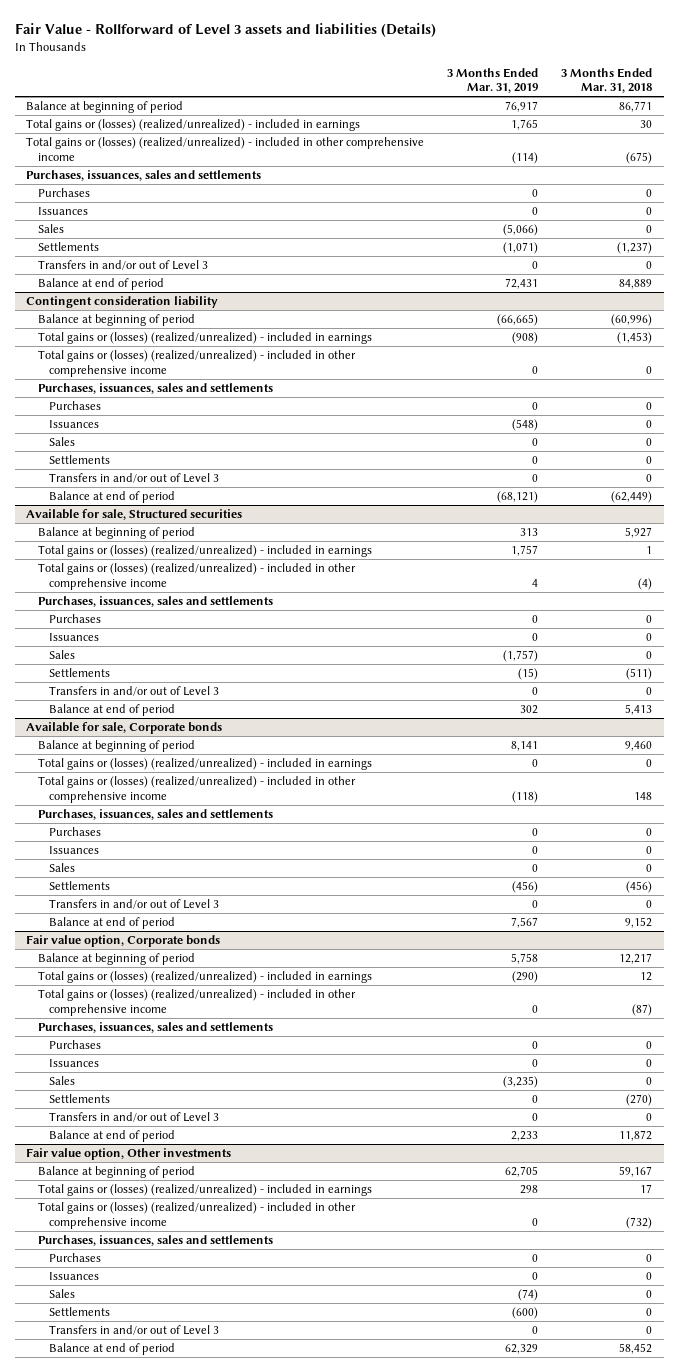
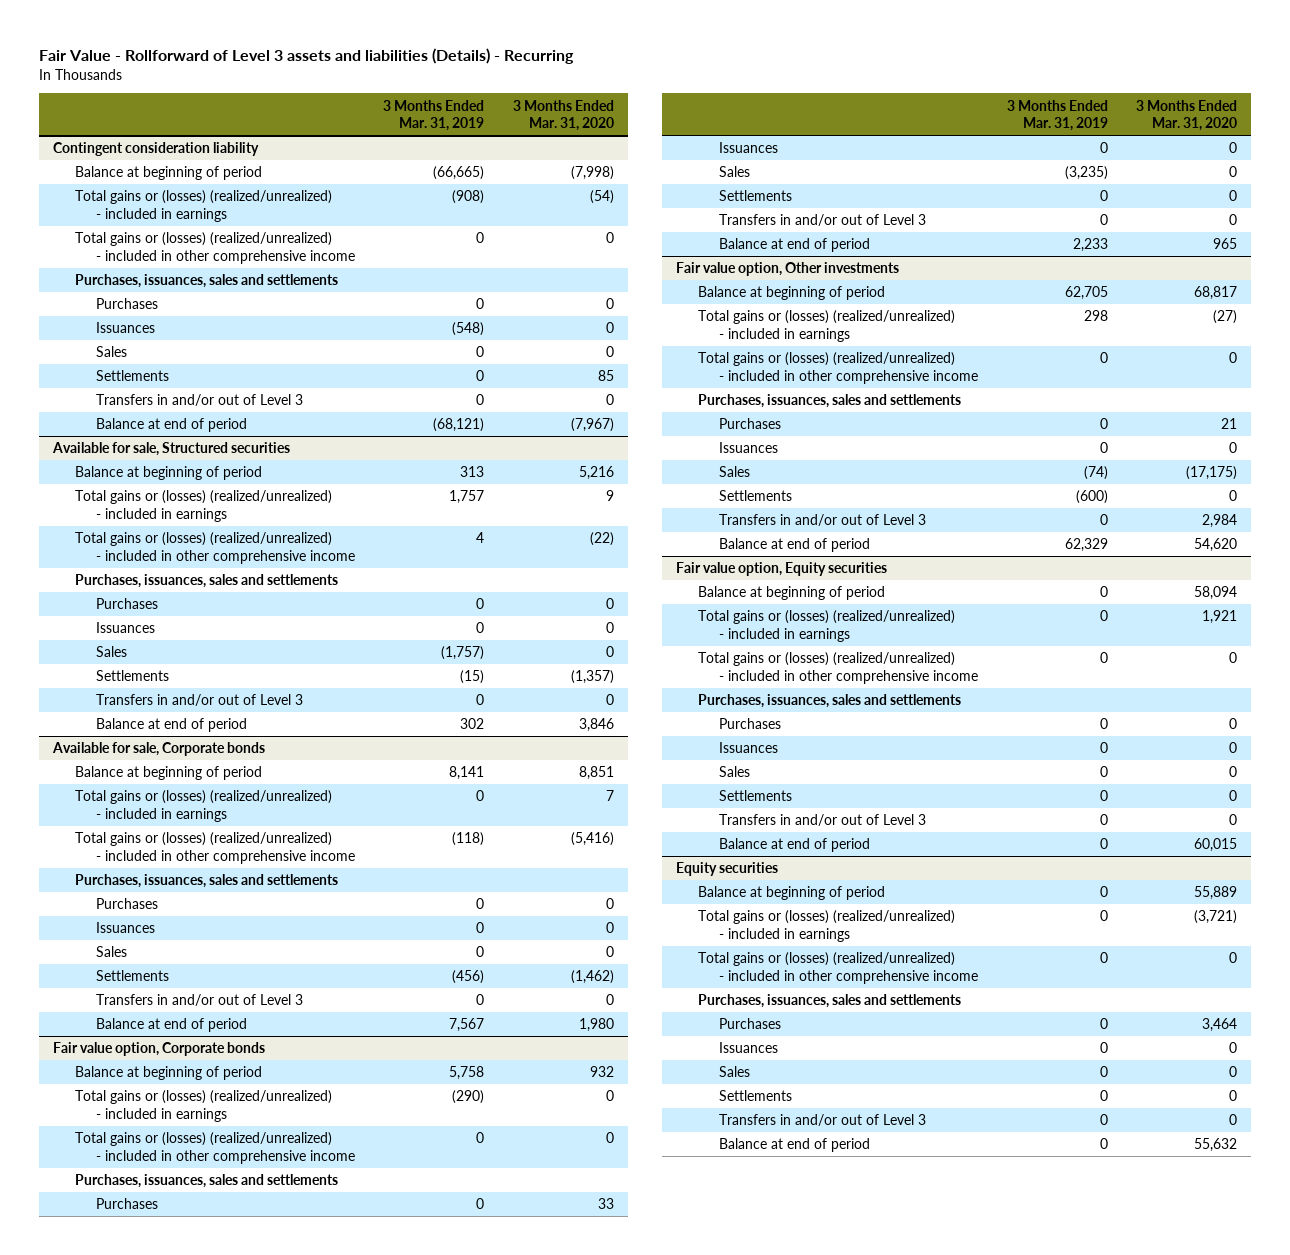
- Fair Value - Rollforward of Level 3 assets and liabilities (Details)
+ Fair Value - Rollforward of Level 3 assets and liabilities (Details) - Recurring
- | 3 Months Ended Mar. 31, 2019 | 3 Months Ended Mar. 31, 2018
+ | 3 Months Ended Mar. 31, 2019 | 3 Months Ended Mar. 31, 2020
- Balance at beginning of period | 76,917 | 86,771
- Total gains or (losses) (realized/unrealized) - included in earnings | 1,765 | 30
- Total gains or (losses) (realized/unrealized) - included in other comprehensive income | (114) | (675)
- Purchases, issuances, sales and settlements
- Purchases | 0 | 0
- Issuances | 0 | 0
- Sales | (5,066) | 0
- Settlements | (1,071) | (1,237)
- Transfers in and/or out of Level 3 | 0 | 0
- Balance at end of period | 72,431 | 84,889
+ Fair value option, Equity securities
+ Balance at beginning of period | 0 | 58,094
+ Total gains or (losses) (realized/unrealized) - included in earnings | 0 | 1,921
+ Total gains or (losses) (realized/unrealized) - included in other comprehensive income | 0 | 0
+ Purchases, issuances, sales and settlements
+ Purchases | 0 | 0
+ Issuances | 0 | 0
+ Sales | 0 | 0
+ Settlements | 0 | 0
+ Transfers in and/or out of Level 3 | 0 | 0
+ Balance at end of period | 0 | 60,015
+ Equity securities
+ Balance at beginning of period | 0 | 55,889
+ Total gains or (losses) (realized/unrealized) - included in earnings | 0 | (3,721)
+ Total gains or (losses) (realized/unrealized) - included in other comprehensive income | 0 | 0
+ Purchases, issuances, sales and settlements
+ Purchases | 0 | 3,464
+ Issuances | 0 | 0
+ Sales | 0 | 0
+ Settlements | 0 | 0
+ Transfers in and/or out of Level 3 | 0 | 0
+ Balance at end of period | 0 | 55,632

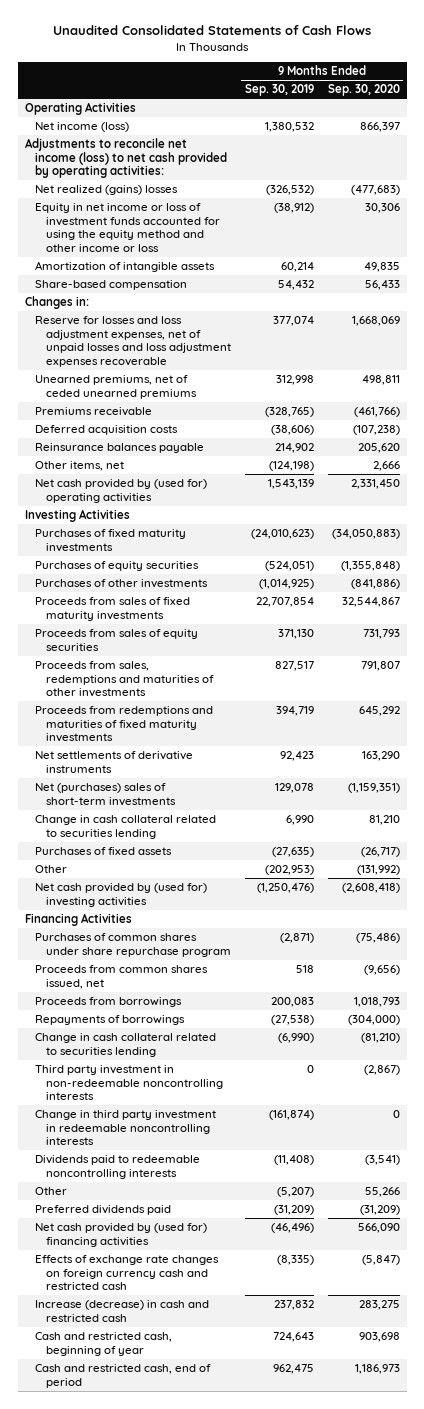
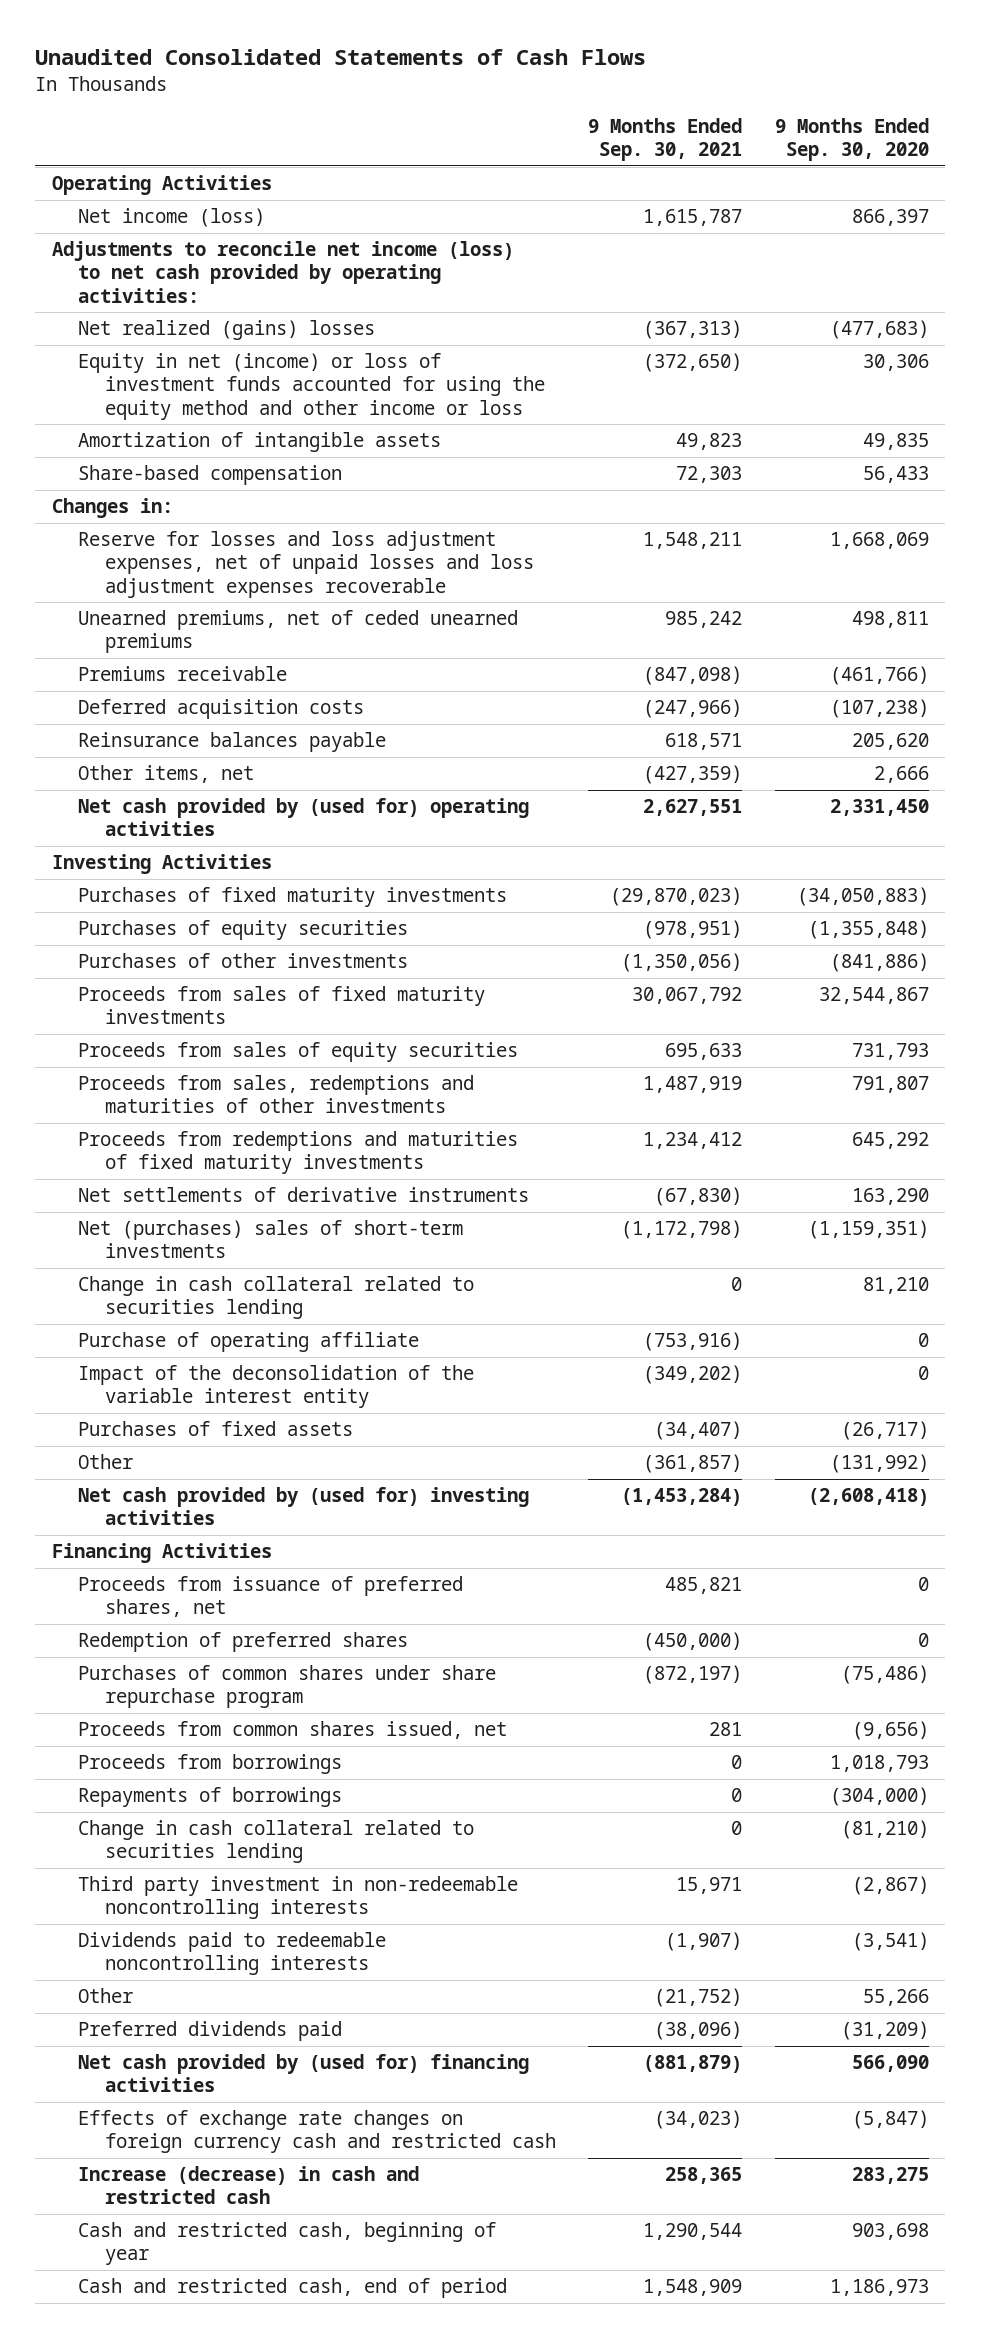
- | 9 Months Ended Sep. 30, 2019 | 9 Months Ended Sep. 30, 2020
+ | 9 Months Ended Sep. 30, 2021 | 9 Months Ended Sep. 30, 2020
- Equity in net income or loss of investment funds accounted for using the equity method and other income or loss | (38,912) | 30,306
+ Equity in net (income) or loss of investment funds accounted for using the equity method and other income or loss | (372,650) | 30,306
+ Purchase of operating affiliate | (753,916) | 0
+ Impact of the deconsolidation of the variable interest entity | (349,202) | 0
+ Proceeds from issuance of preferred shares, net | 485,821 | 0
+ Redemption of preferred shares | (450,000) | 0
- Change in third party investment in redeemable noncontrolling interests | (161,874) | 0

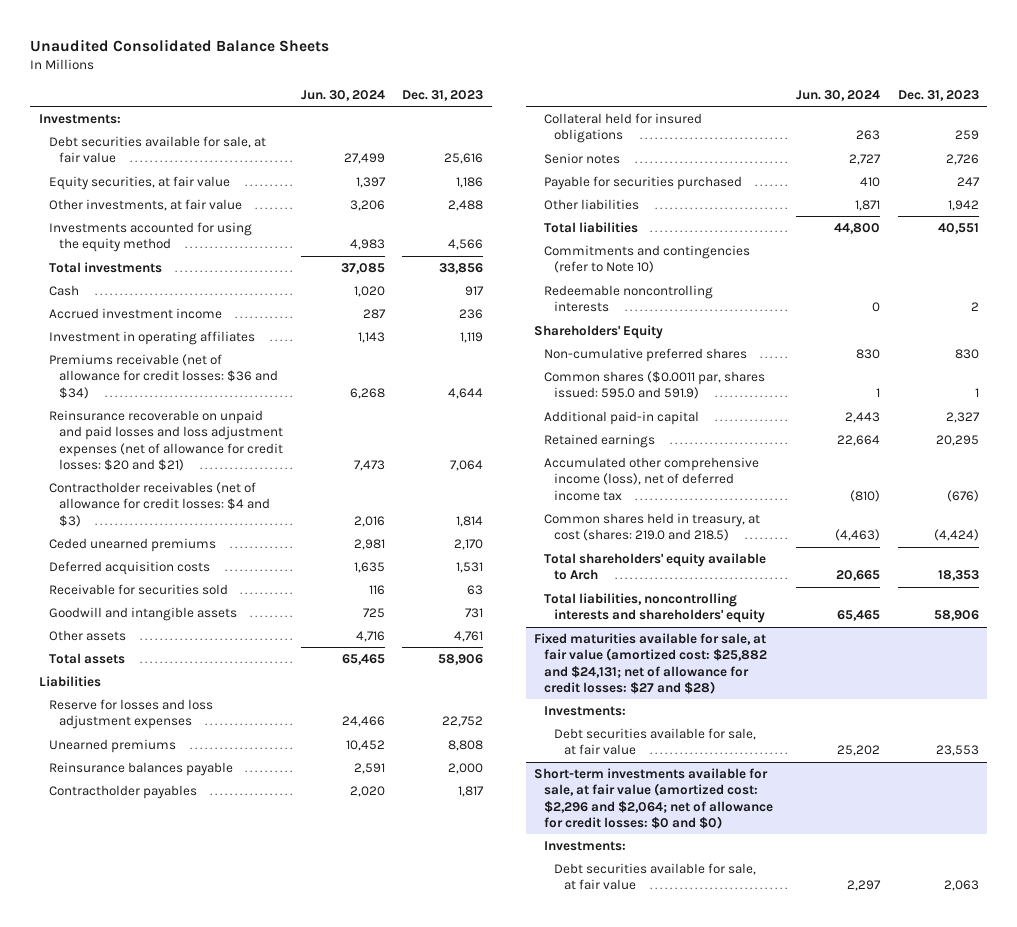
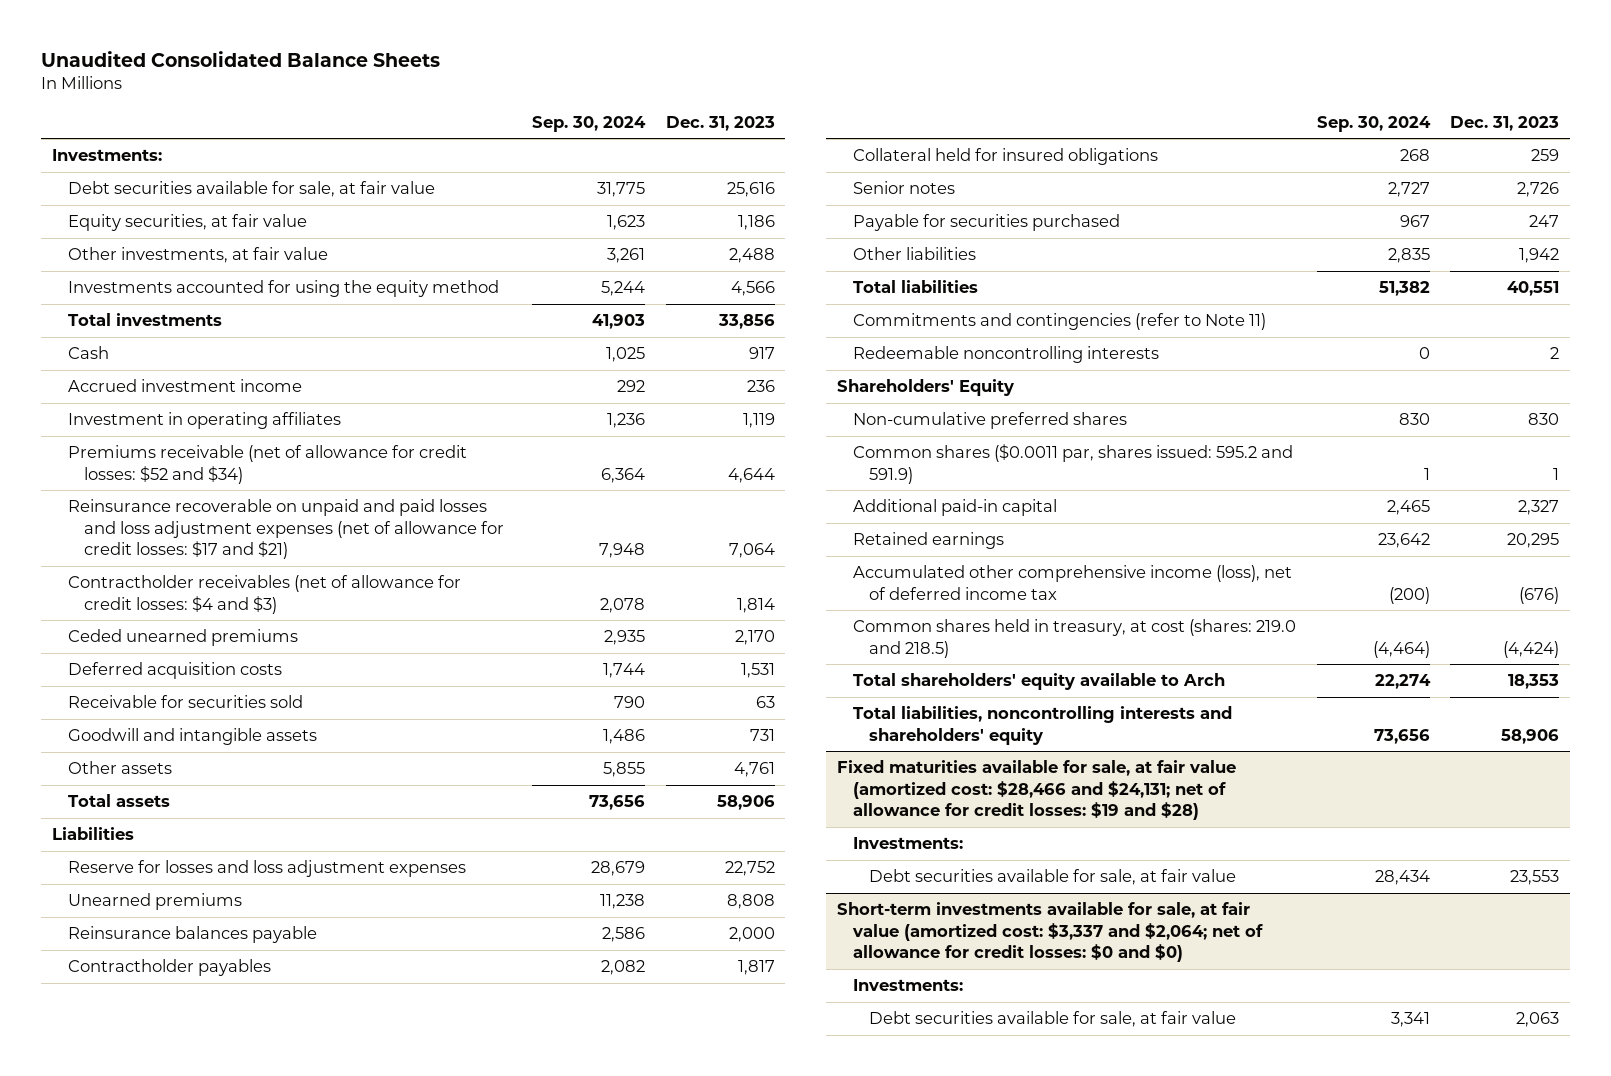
- | Jun. 30, 2024 | Dec. 31, 2023
+ | Sep. 30, 2024 | Dec. 31, 2023
- Premiums receivable (net of allowance for credit losses: $36 and $34) | 6,268 | 4,644
- Reinsurance recoverable on unpaid and paid losses and loss adjustment expenses (net of allowance for credit losses: $20 and $21) | 7,473 | 7,064
+ Premiums receivable (net of allowance for credit losses: $52 and $34) | 6,364 | 4,644
+ Reinsurance recoverable on unpaid and paid losses and loss adjustment expenses (net of allowance for credit losses: $17 and $21) | 7,948 | 7,064
- Commitments and contingencies (refer to Note 10)
+ Commitments and contingencies (refer to Note 11)
- Common shares ($0.0011 par, shares issued: 595.0 and 591.9) | 1 | 1
+ Common shares ($0.0011 par, shares issued: 595.2 and 591.9) | 1 | 1
- Fixed maturities available for sale, at fair value (amortized cost: $25,882 and $24,131; net of allowance for credit losses: $27 and $28)
+ Fixed maturities available for sale, at fair value (amortized cost: $28,466 and $24,131; net of allowance for credit losses: $19 and $28)
- Short-term investments available for sale, at fair value (amortized cost: $2,296 and $2,064; net of allowance for credit losses: $0 and $0)
+ Short-term investments available for sale, at fair value (amortized cost: $3,337 and $2,064; net of allowance for credit losses: $0 and $0)

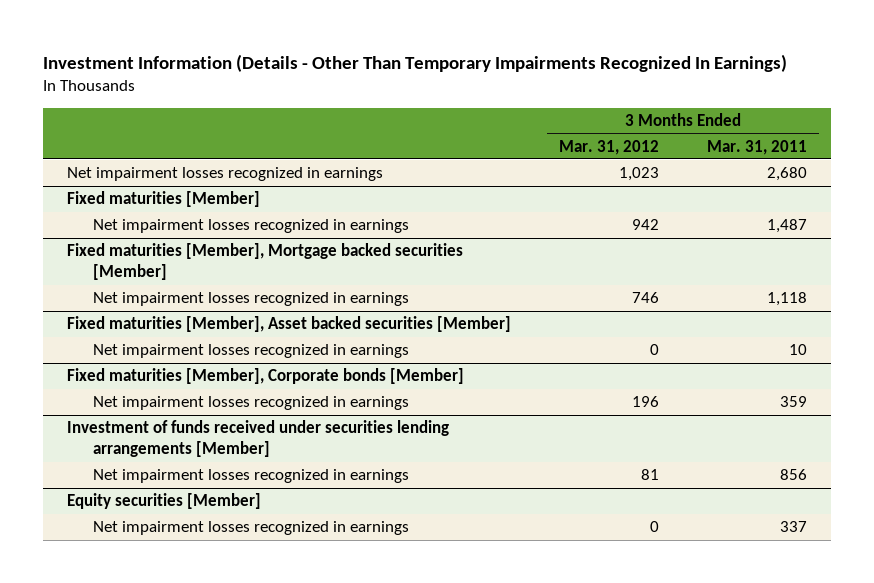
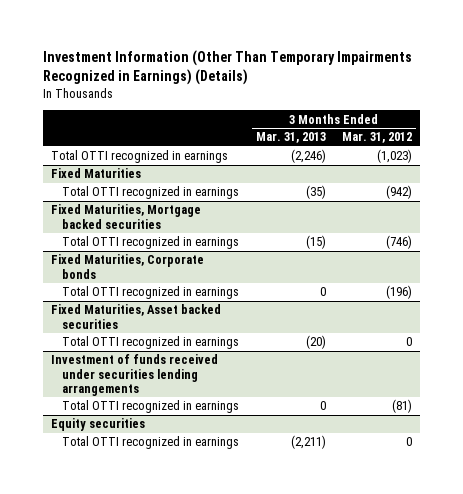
- Investment Information (Details - Other Than Temporary Impairments Recognized In Earnings)
+ Investment Information (Other Than Temporary Impairments Recognized in Earnings) (Details)
- | 3 Months Ended Mar. 31, 2012 | 3 Months Ended Mar. 31, 2011
+ | 3 Months Ended Mar. 31, 2013 | 3 Months Ended Mar. 31, 2012
- Net impairment losses recognized in earnings | 1,023 | 2,680
- Fixed maturities [Member]
- Net impairment losses recognized in earnings | 942 | 1,487
- Fixed maturities [Member], Mortgage backed securities [Member]
- Net impairment losses recognized in earnings | 746 | 1,118
- Fixed maturities [Member], Asset backed securities [Member]
- Net impairment losses recognized in earnings | 0 | 10
- Fixed maturities [Member], Corporate bonds [Member]
- Net impairment losses recognized in earnings | 196 | 359
- Investment of funds received under securities lending arrangements [Member]
- Net impairment losses recognized in earnings | 81 | 856
- Equity securities [Member]
- Net impairment losses recognized in earnings | 0 | 337
+ Total OTTI recognized in earnings | (2,246) | (1,023)
+ Fixed Maturities
+ Total OTTI recognized in earnings | (35) | (942)
+ Fixed Maturities, Mortgage backed securities
+ Total OTTI recognized in earnings | (15) | (746)
+ Fixed Maturities, Corporate bonds
+ Total OTTI recognized in earnings | 0 | (196)
+ Fixed Maturities, Asset backed securities
+ Total OTTI recognized in earnings | (20) | 0
+ Investment of funds received under securities lending arrangements
+ Total OTTI recognized in earnings | 0 | (81)
+ Equity securities
+ Total OTTI recognized in earnings | (2,211) | 0

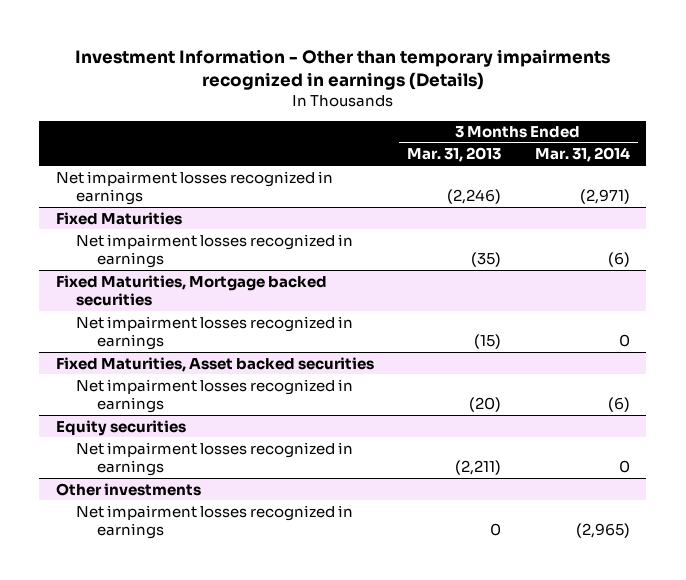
- Investment Information (Other Than Temporary Impairments Recognized in Earnings) (Details)
+ Investment Information - Other than temporary impairments recognized in earnings (Details)
- | 3 Months Ended Mar. 31, 2013 | 3 Months Ended Mar. 31, 2012
+ | 3 Months Ended Mar. 31, 2013 | 3 Months Ended Mar. 31, 2014
- Total OTTI recognized in earnings | (2,246) | (1,023)
+ Net impairment losses recognized in earnings | (2,246) | (2,971)
@ Fixed Maturities
- Total OTTI recognized in earnings | (35) | (942)
+ Net impairment losses recognized in earnings | (35) | (6)
@ Fixed Maturities, Mortgage backed securities
- Total OTTI recognized in earnings | (15) | (746)
- Fixed Maturities, Corporate bonds
- Total OTTI recognized in earnings | 0 | (196)
@ Fixed Maturities, Mortgage backed securities
+ Net impairment losses recognized in earnings | (15) | 0
@ Fixed Maturities, Asset backed securities
- Total OTTI recognized in earnings | (20) | 0
- Investment of funds received under securities lending arrangements
- Total OTTI recognized in earnings | 0 | (81)
@ Fixed Maturities, Asset backed securities
+ Net impairment losses recognized in earnings | (20) | (6)
@ Equity securities
- Total OTTI recognized in earnings | (2,211) | 0
+ Net impairment losses recognized in earnings | (2,211) | 0
+ Other investments
+ Net impairment losses recognized in earnings | 0 | (2,965)

